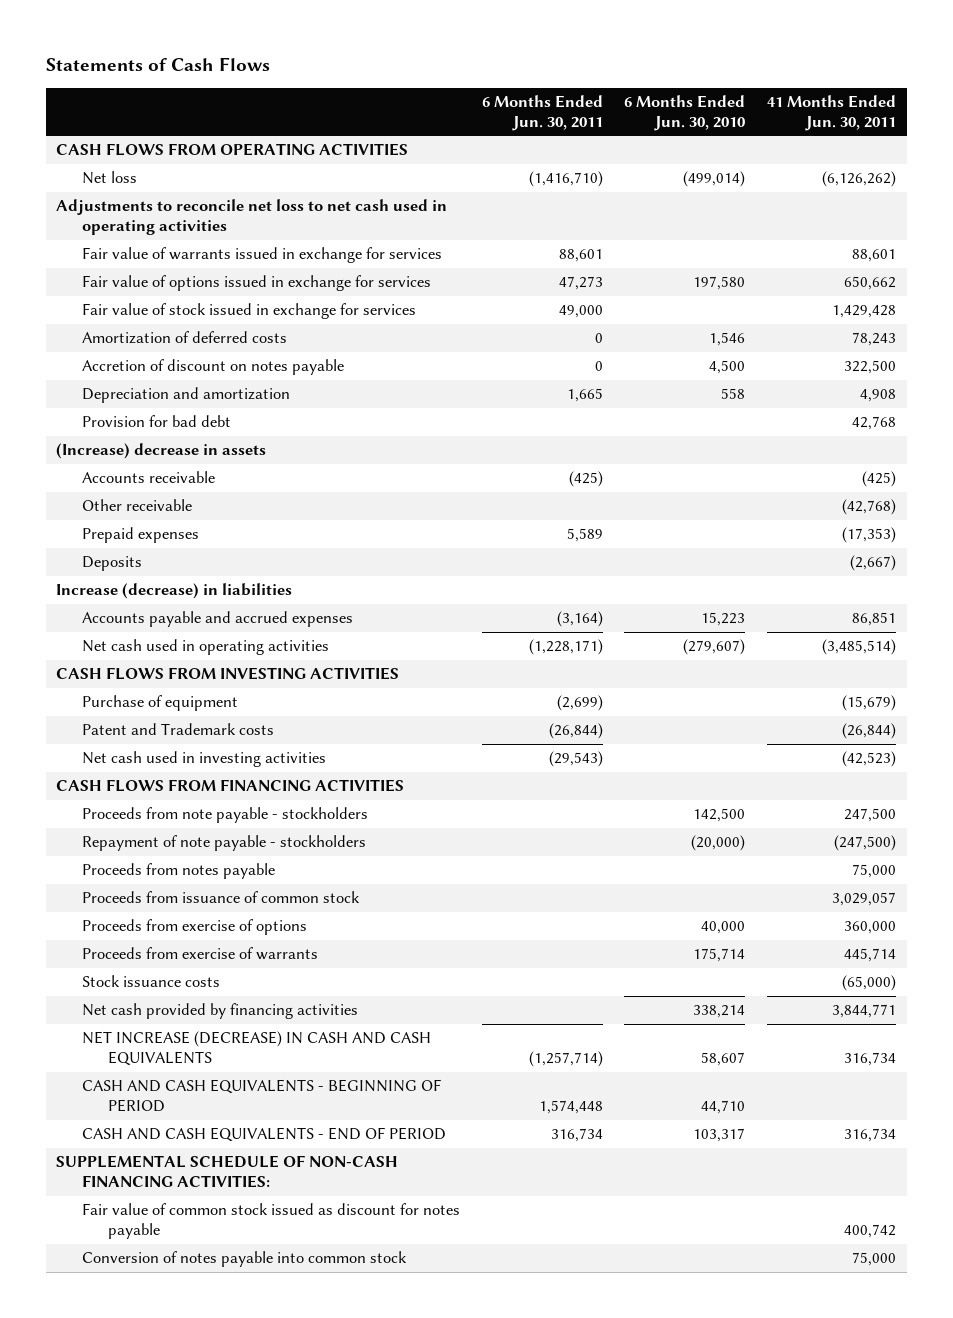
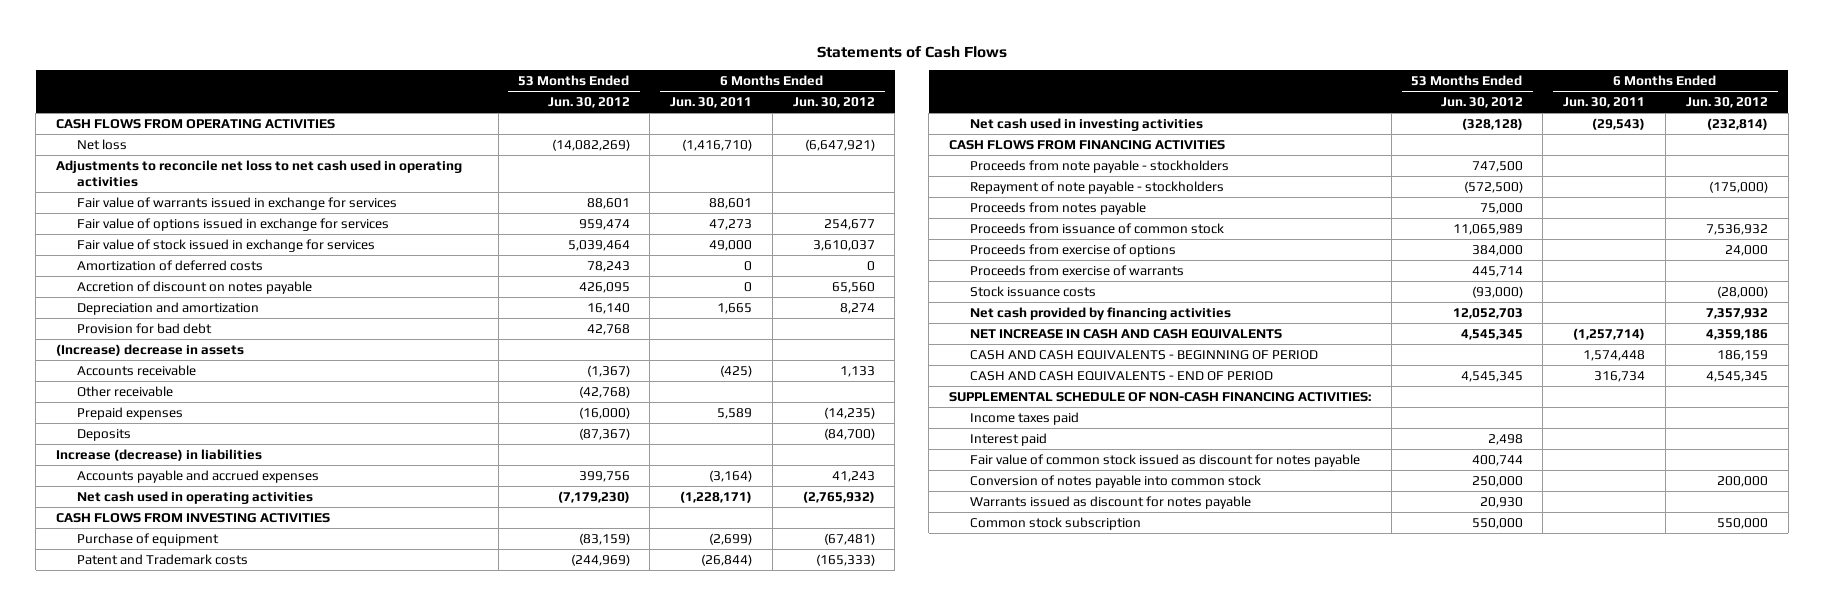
- | 6 Months Ended Jun. 30, 2011 | 6 Months Ended Jun. 30, 2010 | 41 Months Ended Jun. 30, 2011
+ | 53 Months Ended Jun. 30, 2012 | 6 Months Ended Jun. 30, 2011 | 6 Months Ended Jun. 30, 2012
- NET INCREASE (DECREASE) IN CASH AND CASH EQUIVALENTS | (1,257,714) | 58,607 | 316,734
+ NET INCREASE IN CASH AND CASH EQUIVALENTS | 4,545,345 | (1,257,714) | 4,359,186
+ Income taxes paid
+ Interest paid | 2,498 | |
+ Warrants issued as discount for notes payable | 20,930 | |
+ Common stock subscription | 550,000 | | 550,000

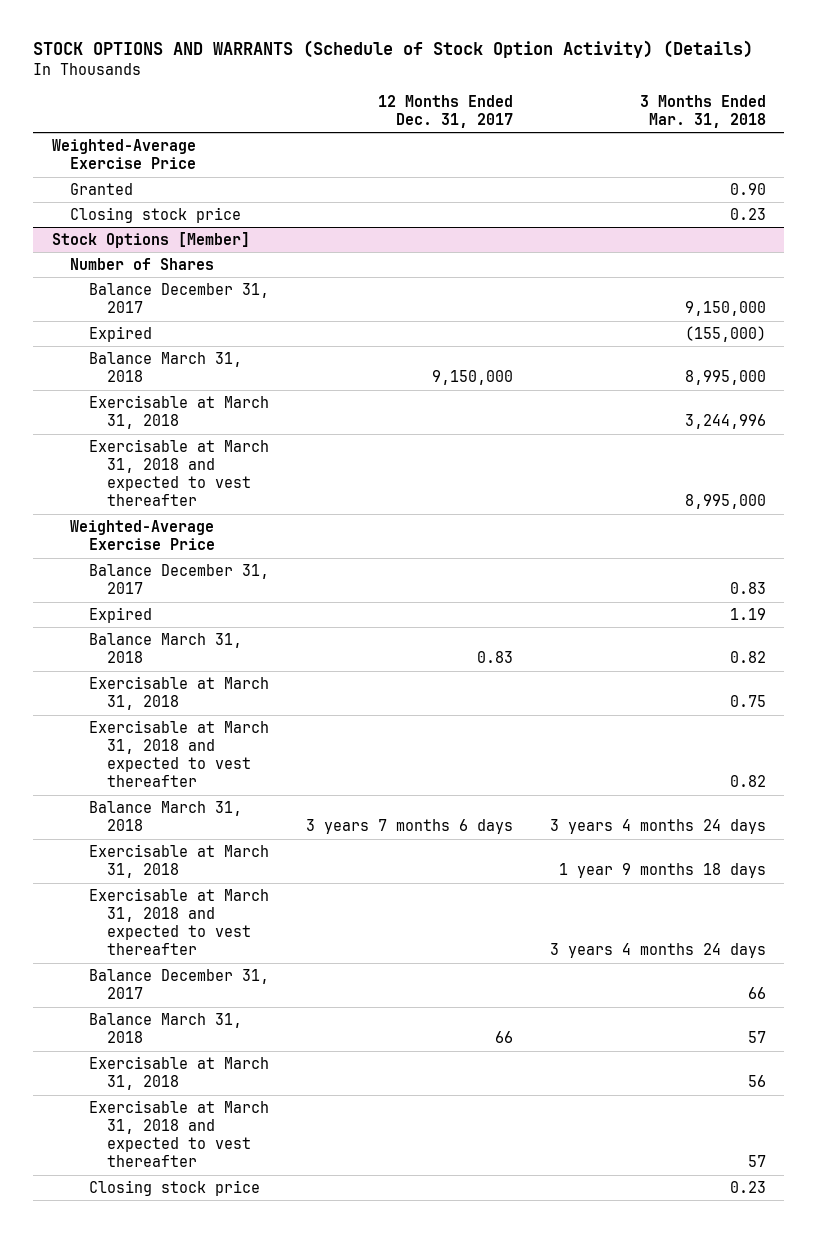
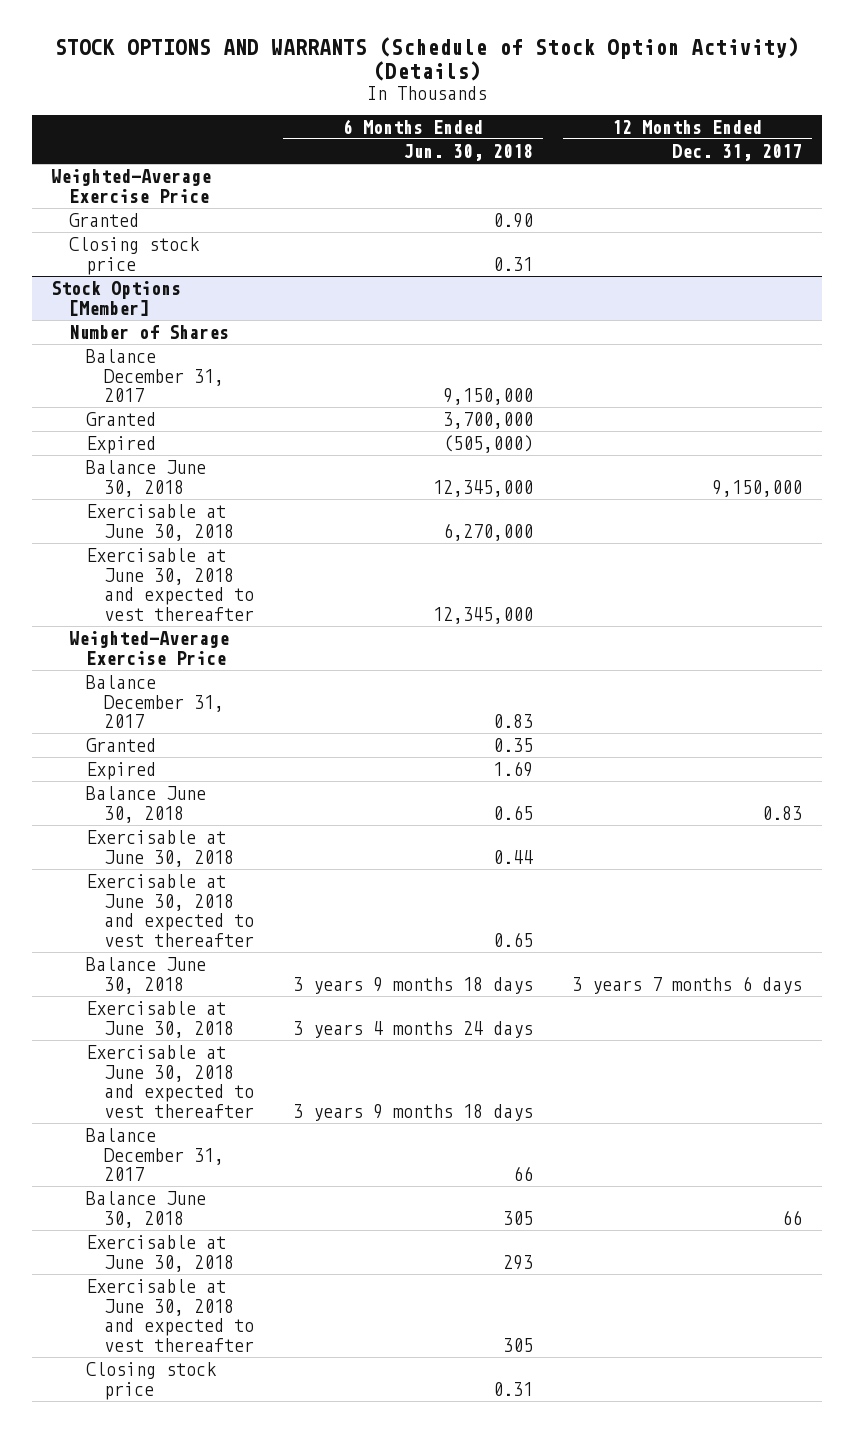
- | 12 Months Ended Dec. 31, 2017 | 3 Months Ended Mar. 31, 2018
+ | 6 Months Ended Jun. 30, 2018 | 12 Months Ended Dec. 31, 2017
@ Stock Options [Member]
+ Granted | 3,700,000 |
- Balance March 31, 2018 | 9,150,000 | 8,995,000
- Exercisable at March 31, 2018 | | 3,244,996
- Exercisable at March 31, 2018 and expected to vest thereafter | | 8,995,000
+ Balance June 30, 2018 | 12,345,000 | 9,150,000
+ Exercisable at June 30, 2018 | 6,270,000 |
+ Exercisable at June 30, 2018 and expected to vest thereafter | 12,345,000 |
+ Granted | 0.35 |
- Balance March 31, 2018 | 0.83 | 0.82
- Exercisable at March 31, 2018 | | 0.75
- Exercisable at March 31, 2018 and expected to vest thereafter | | 0.82
- Balance March 31, 2018 | 3 years 7 months 6 days | 3 years 4 months 24 days
- Exercisable at March 31, 2018 | | 1 year 9 months 18 days
- Exercisable at March 31, 2018 and expected to vest thereafter | | 3 years 4 months 24 days
+ Balance June 30, 2018 | 0.65 | 0.83
+ Exercisable at June 30, 2018 | 0.44 |
+ Exercisable at June 30, 2018 and expected to vest thereafter | 0.65 |
+ Balance June 30, 2018 | 3 years 9 months 18 days | 3 years 7 months 6 days
+ Exercisable at June 30, 2018 | 3 years 4 months 24 days |
+ Exercisable at June 30, 2018 and expected to vest thereafter | 3 years 9 months 18 days |
- Balance March 31, 2018 | 66 | 57
- Exercisable at March 31, 2018 | | 56
- Exercisable at March 31, 2018 and expected to vest thereafter | | 57
+ Balance June 30, 2018 | 305 | 66
+ Exercisable at June 30, 2018 | 293 |
+ Exercisable at June 30, 2018 and expected to vest thereafter | 305 |

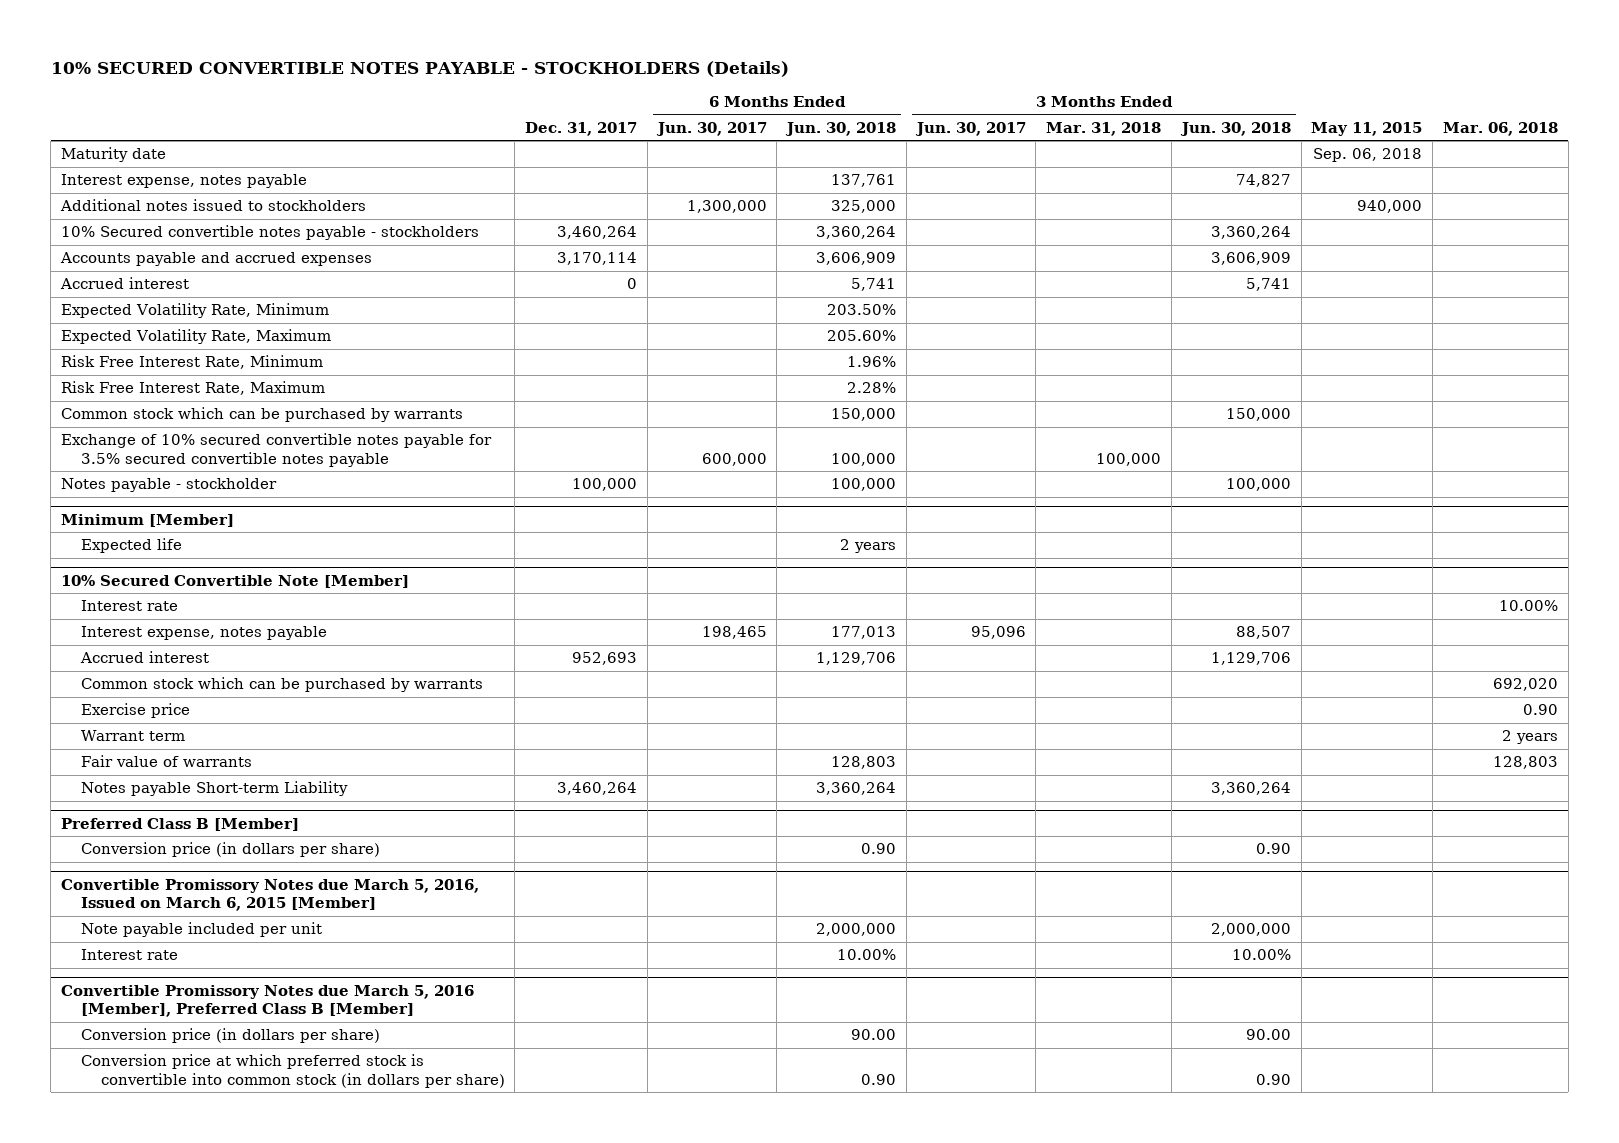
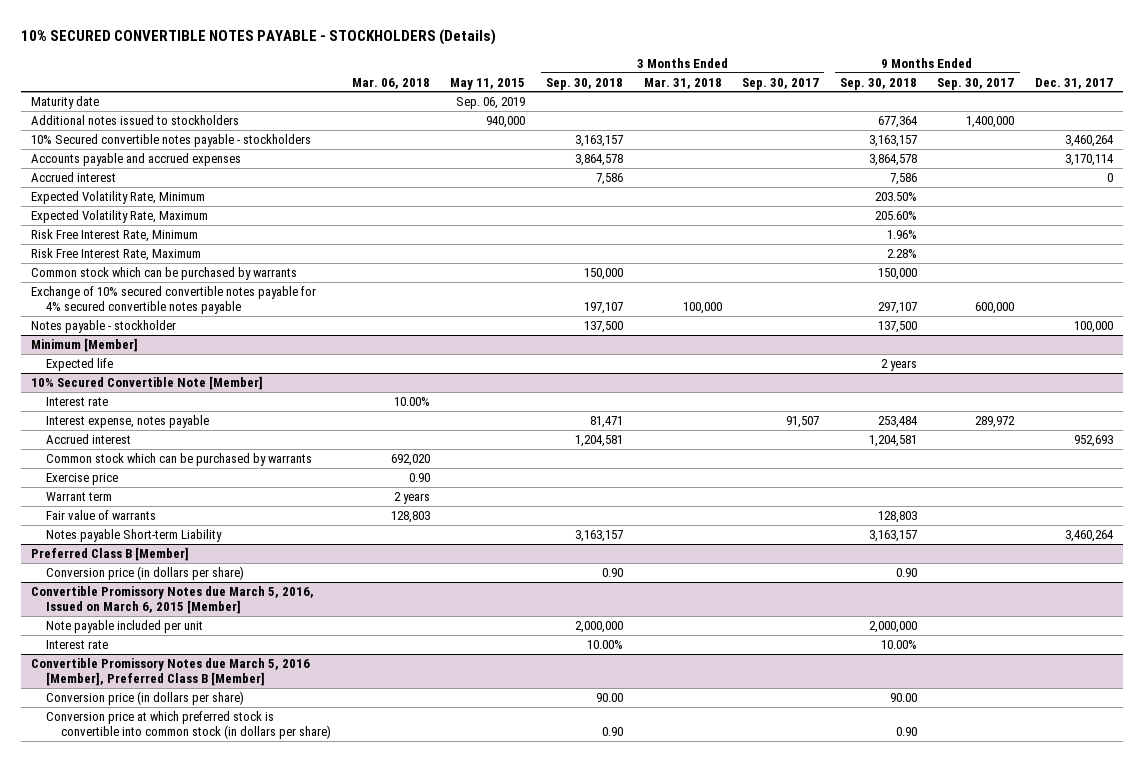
- | Dec. 31, 2017 | 6 Months Ended Jun. 30, 2017 | 6 Months Ended Jun. 30, 2018 | 3 Months Ended Jun. 30, 2017 | 3 Months Ended Mar. 31, 2018 | 3 Months Ended Jun. 30, 2018 | May 11, 2015 | Mar. 06, 2018
+ | Mar. 06, 2018 | May 11, 2015 | 3 Months Ended Sep. 30, 2018 | 3 Months Ended Mar. 31, 2018 | 3 Months Ended Sep. 30, 2017 | 9 Months Ended Sep. 30, 2018 | 9 Months Ended Sep. 30, 2017 | Dec. 31, 2017
- Maturity date | | | | | | | Sep. 06, 2018 |
- Interest expense, notes payable | | | 137,761 | | | 74,827 | |
+ Maturity date | | Sep. 06, 2019 | | | | | |
- Exchange of 10% secured convertible notes payable for 3.5% secured convertible notes payable | | 600,000 | 100,000 | | 100,000 | | |
+ Exchange of 10% secured convertible notes payable for 4% secured convertible notes payable | | | 197,107 | 100,000 | | 297,107 | 600,000 |

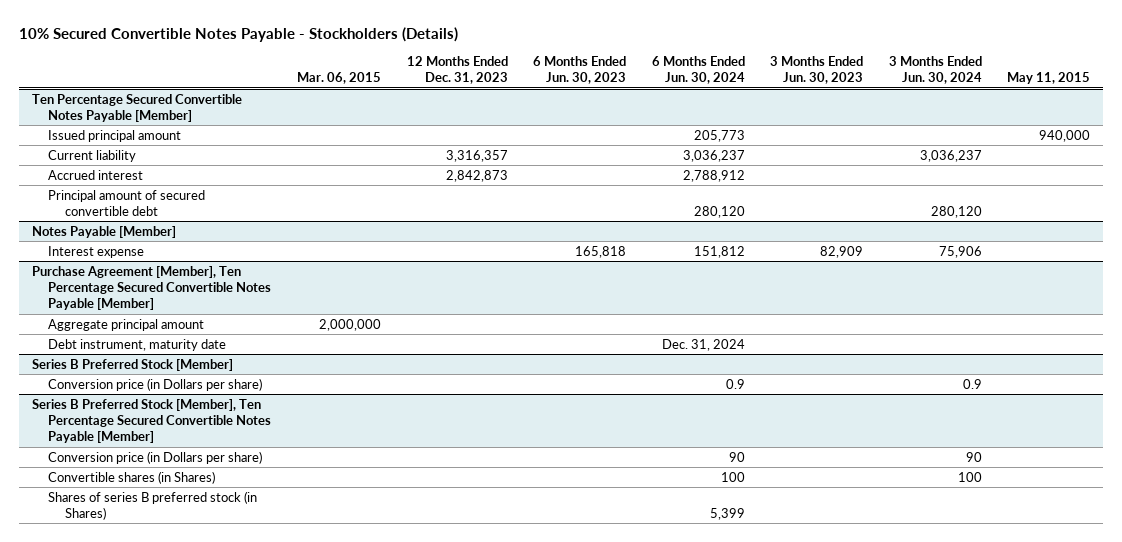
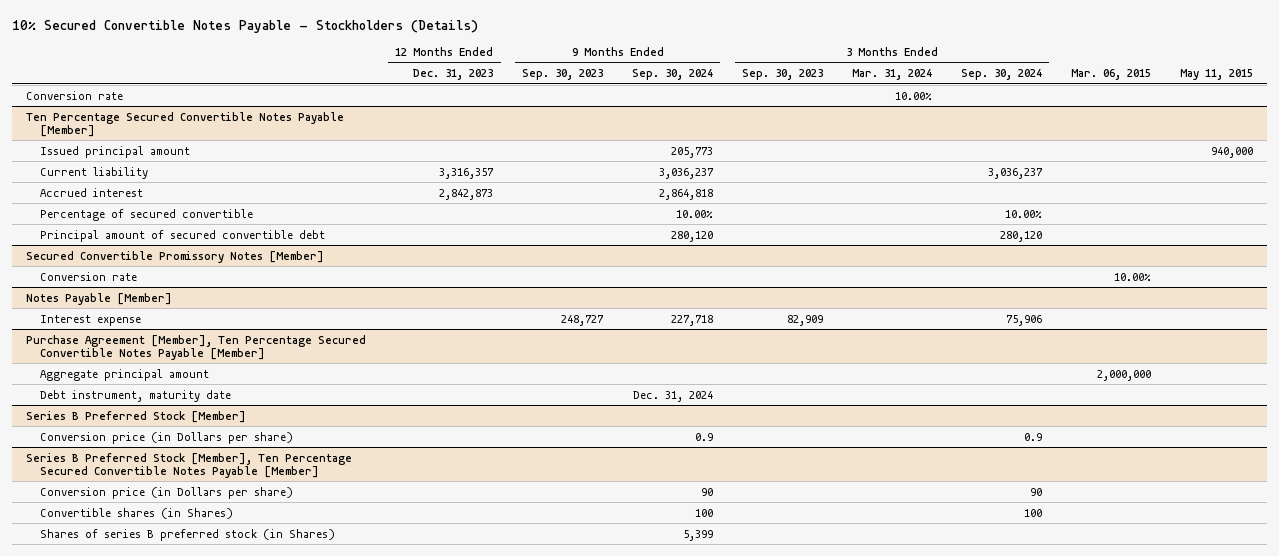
- | Mar. 06, 2015 | 12 Months Ended Dec. 31, 2023 | 6 Months Ended Jun. 30, 2023 | 6 Months Ended Jun. 30, 2024 | 3 Months Ended Jun. 30, 2023 | 3 Months Ended Jun. 30, 2024 | May 11, 2015
+ | 12 Months Ended Dec. 31, 2023 | 9 Months Ended Sep. 30, 2023 | 9 Months Ended Sep. 30, 2024 | 3 Months Ended Sep. 30, 2023 | 3 Months Ended Mar. 31, 2024 | 3 Months Ended Sep. 30, 2024 | Mar. 06, 2015 | May 11, 2015
+ Conversion rate | | | | | 10.00% | | |
@ Ten Percentage Secured Convertible Notes Payable [Member]
+ Percentage of secured convertible | | | 10.00% | | | 10.00% | |
+ Secured Convertible Promissory Notes [Member]
+ Conversion rate | | | | | | | 10.00% |

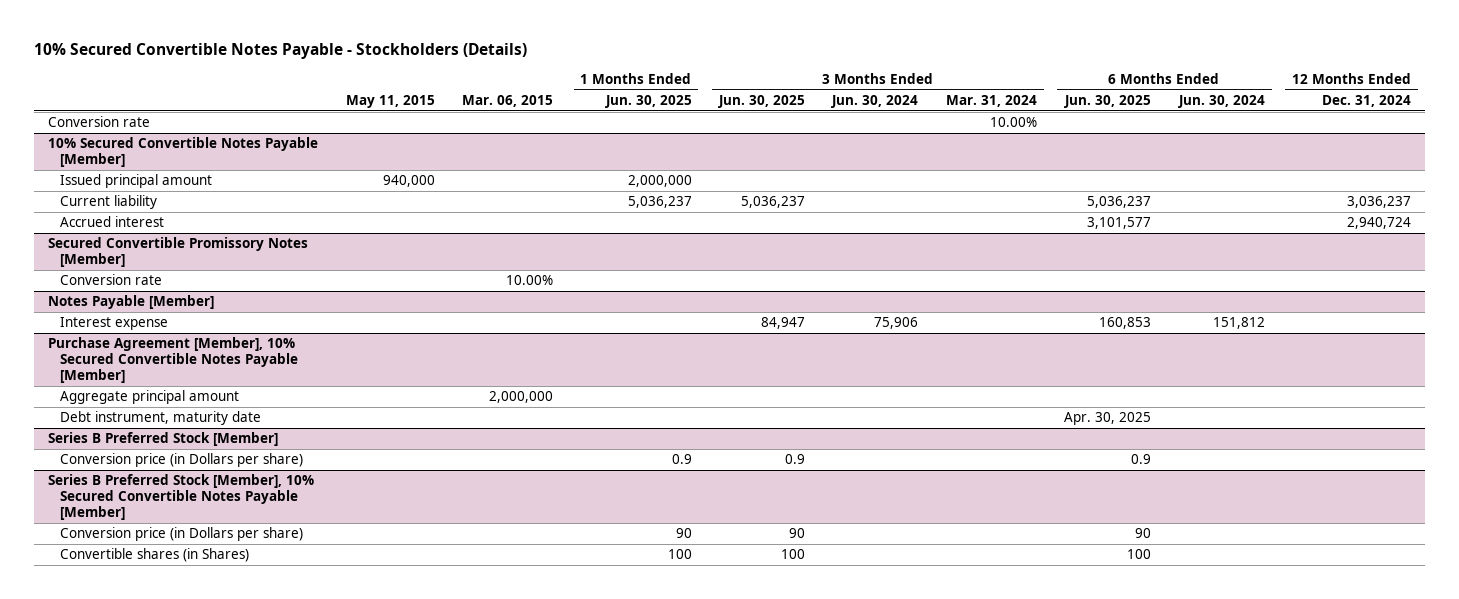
- | 12 Months Ended Dec. 31, 2023 | 9 Months Ended Sep. 30, 2023 | 9 Months Ended Sep. 30, 2024 | 3 Months Ended Sep. 30, 2023 | 3 Months Ended Mar. 31, 2024 | 3 Months Ended Sep. 30, 2024 | Mar. 06, 2015 | May 11, 2015
+ | May 11, 2015 | Mar. 06, 2015 | 1 Months Ended Jun. 30, 2025 | 3 Months Ended Jun. 30, 2025 | 3 Months Ended Jun. 30, 2024 | 3 Months Ended Mar. 31, 2024 | 6 Months Ended Jun. 30, 2025 | 6 Months Ended Jun. 30, 2024 | 12 Months Ended Dec. 31, 2024
- Ten Percentage Secured Convertible Notes Payable [Member]
+ 10% Secured Convertible Notes Payable [Member]
- Percentage of secured convertible | | | 10.00% | | | 10.00% | |
- Principal amount of secured convertible debt | | | 280,120 | | | 280,120 | |
- Purchase Agreement [Member], Ten Percentage Secured Convertible Notes Payable [Member]
+ Purchase Agreement [Member], 10% Secured Convertible Notes Payable [Member]
- Series B Preferred Stock [Member], Ten Percentage Secured Convertible Notes Payable [Member]
+ Series B Preferred Stock [Member], 10% Secured Convertible Notes Payable [Member]
- Shares of series B preferred stock (in Shares) | | | 5,399 | | | | |

